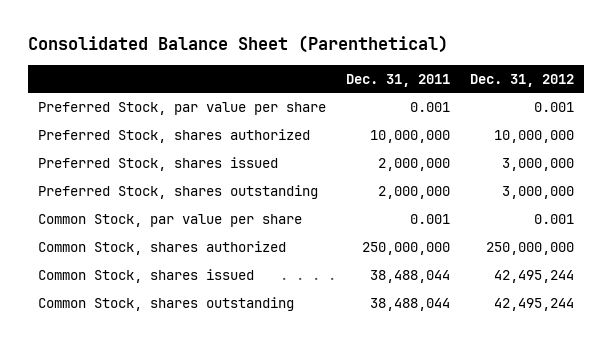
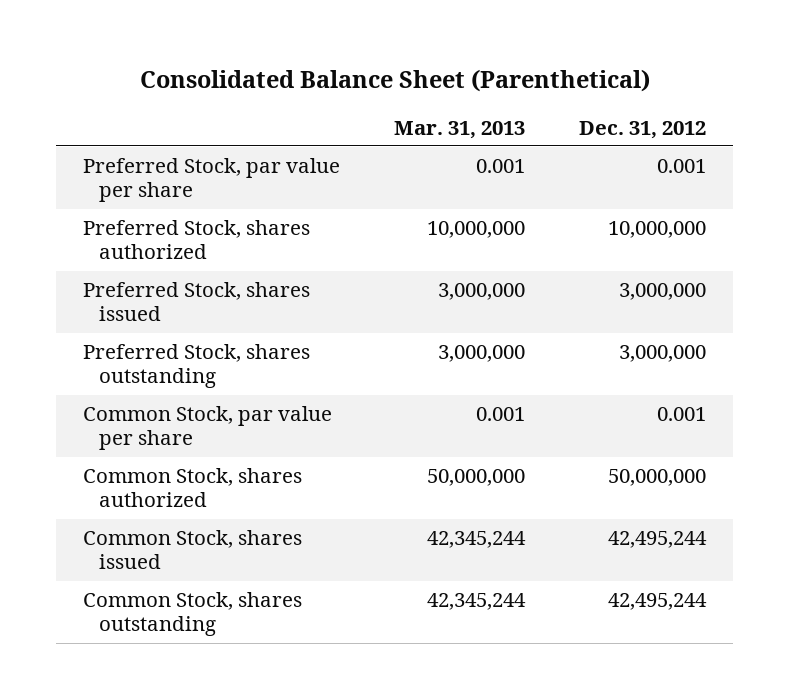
- | Dec. 31, 2011 | Dec. 31, 2012
+ | Mar. 31, 2013 | Dec. 31, 2012
- Common Stock, shares authorized | 250,000,000 | 250,000,000
+ Common Stock, shares authorized | 50,000,000 | 50,000,000

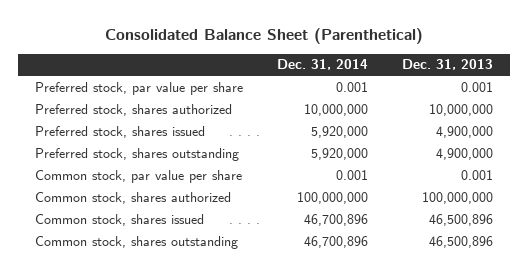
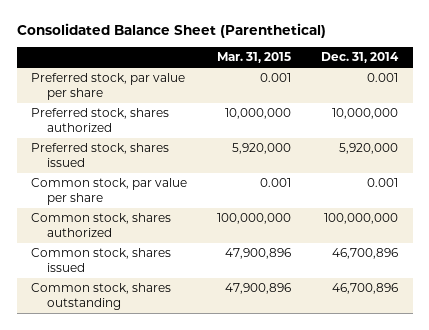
- | Dec. 31, 2014 | Dec. 31, 2013
+ | Mar. 31, 2015 | Dec. 31, 2014
- Preferred stock, shares outstanding | 5,920,000 | 4,900,000

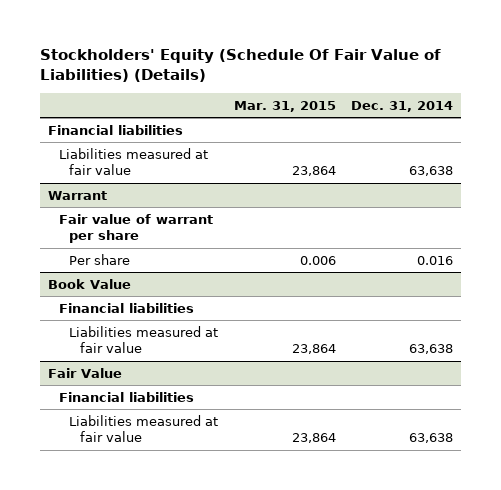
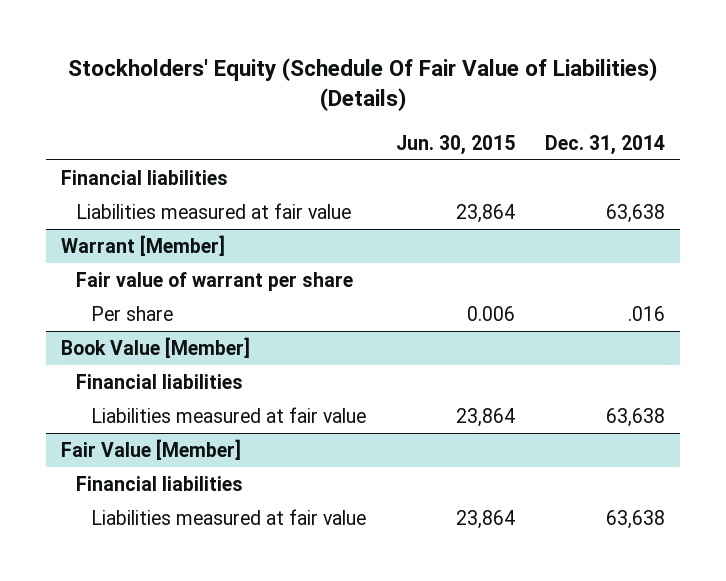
- | Mar. 31, 2015 | Dec. 31, 2014
+ | Jun. 30, 2015 | Dec. 31, 2014
- Warrant
+ Warrant [Member]
- Per share | 0.006 | 0.016
- Book Value
+ Per share | 0.006 | .016
+ Book Value [Member]
- Fair Value
+ Fair Value [Member]

